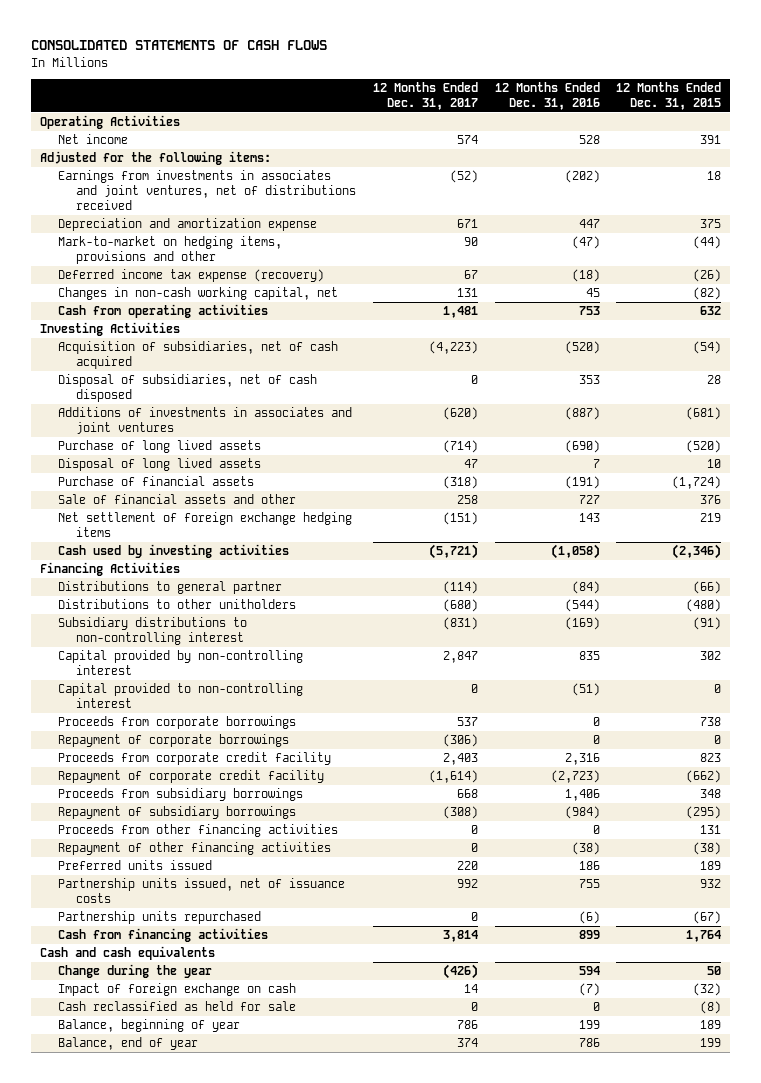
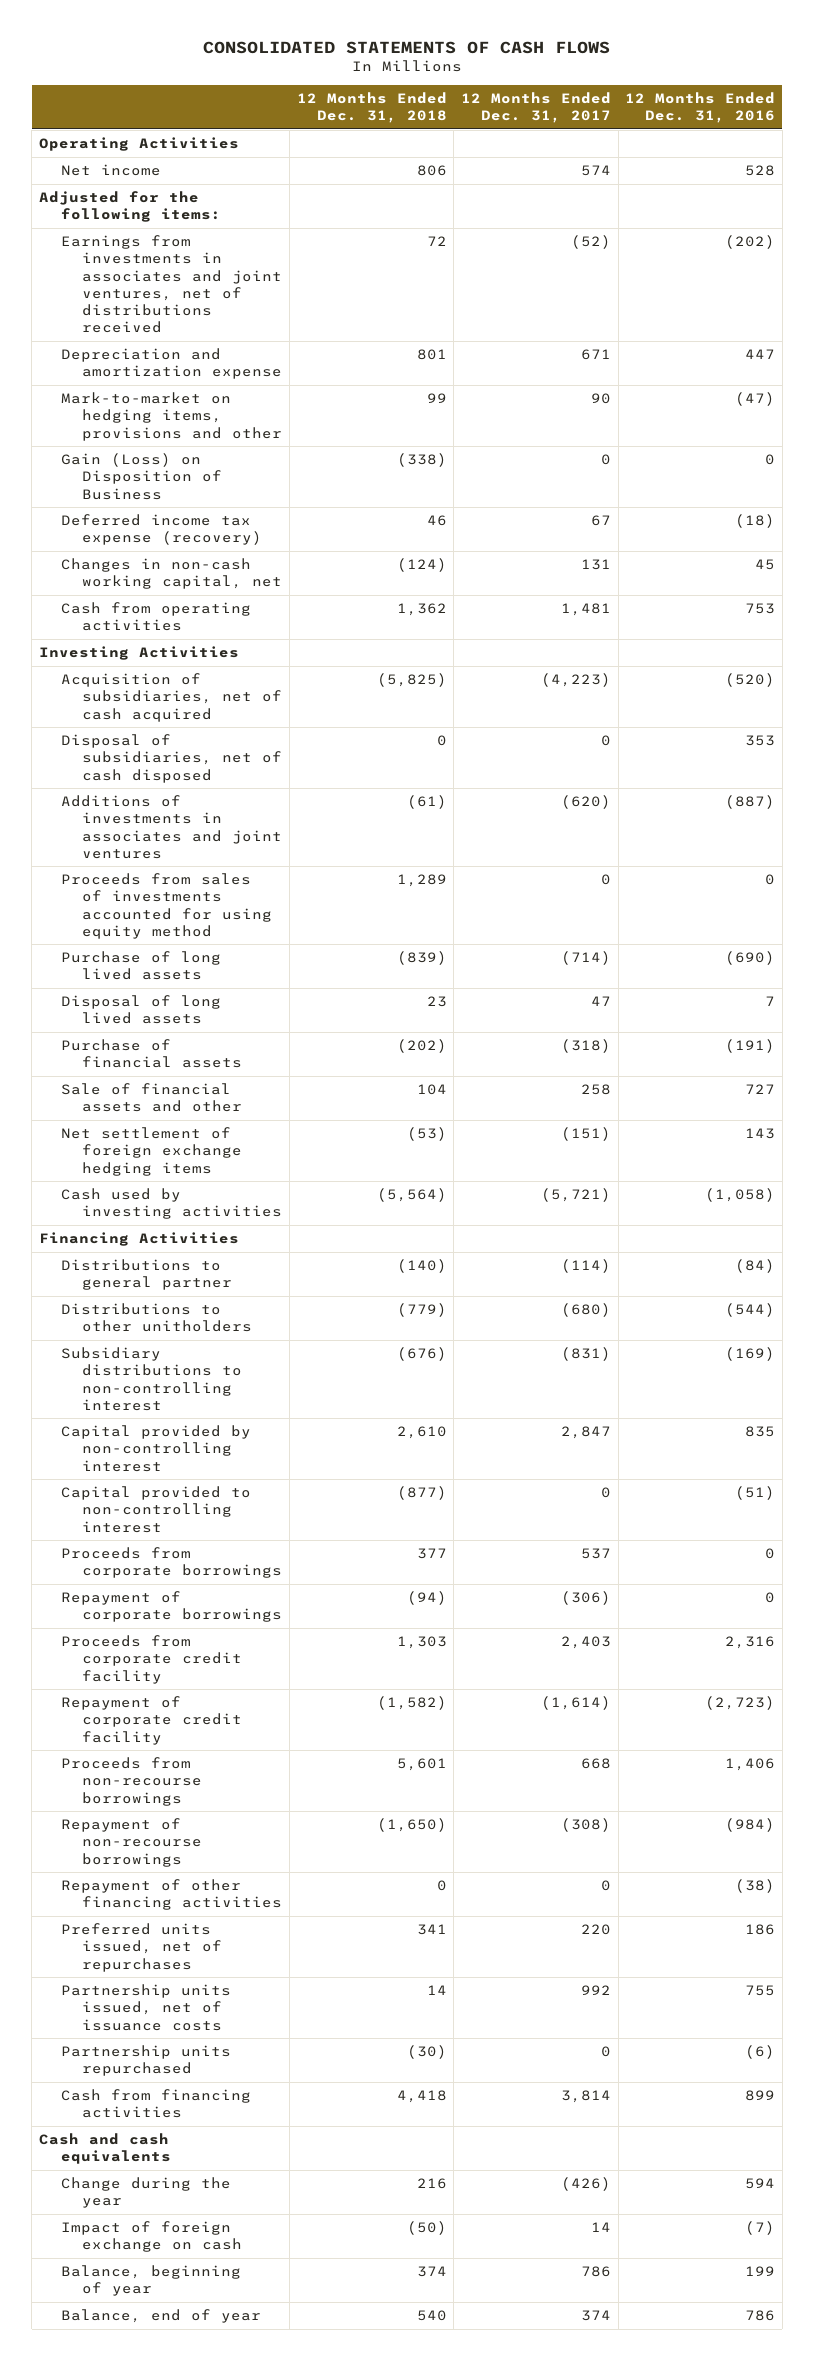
- | 12 Months Ended Dec. 31, 2017 | 12 Months Ended Dec. 31, 2016 | 12 Months Ended Dec. 31, 2015
+ | 12 Months Ended Dec. 31, 2018 | 12 Months Ended Dec. 31, 2017 | 12 Months Ended Dec. 31, 2016
+ Gain (Loss) on Disposition of Business | (338) | 0 | 0
+ Proceeds from sales of investments accounted for using equity method | 1,289 | 0 | 0
- Proceeds from subsidiary borrowings | 668 | 1,406 | 348
- Repayment of subsidiary borrowings | (308) | (984) | (295)
- Proceeds from other financing activities | 0 | 0 | 131
+ Proceeds from non-recourse borrowings | 5,601 | 668 | 1,406
+ Repayment of non-recourse borrowings | (1,650) | (308) | (984)
- Preferred units issued | 220 | 186 | 189
+ Preferred units issued, net of repurchases | 341 | 220 | 186
- Cash reclassified as held for sale | 0 | 0 | (8)

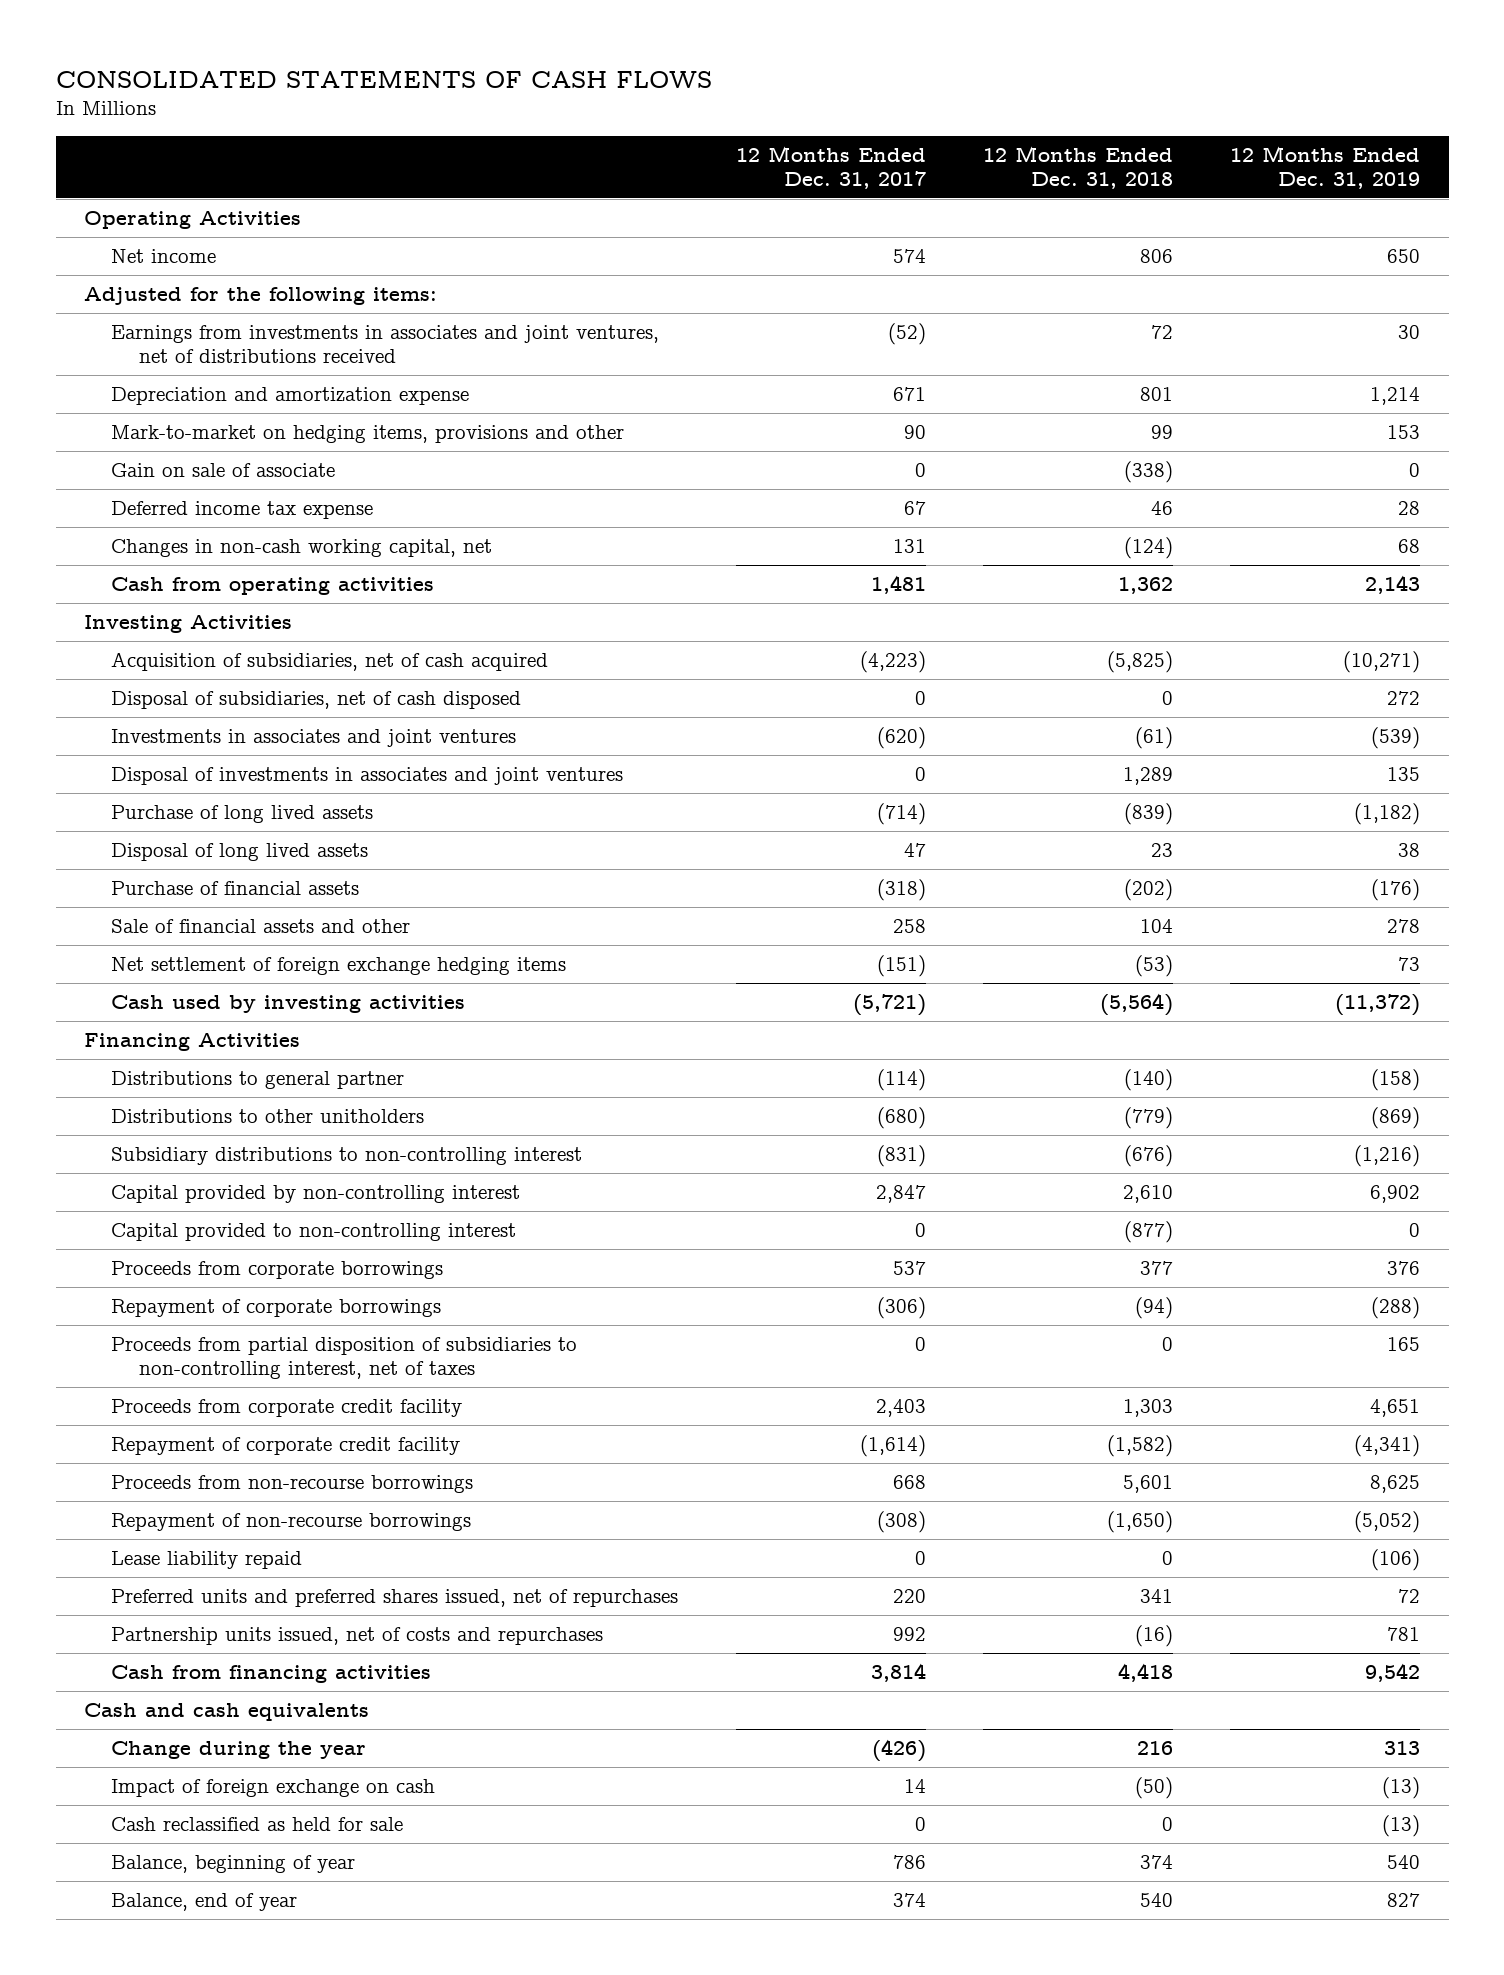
- | 12 Months Ended Dec. 31, 2018 | 12 Months Ended Dec. 31, 2017 | 12 Months Ended Dec. 31, 2016
+ | 12 Months Ended Dec. 31, 2017 | 12 Months Ended Dec. 31, 2018 | 12 Months Ended Dec. 31, 2019
- Gain (Loss) on Disposition of Business | (338) | 0 | 0
- Deferred income tax expense (recovery) | 46 | 67 | (18)
+ Gain on sale of associate | 0 | (338) | 0
+ Deferred income tax expense | 67 | 46 | 28
- Additions of investments in associates and joint ventures | (61) | (620) | (887)
- Proceeds from sales of investments accounted for using equity method | 1,289 | 0 | 0
+ Investments in associates and joint ventures | (620) | (61) | (539)
+ Disposal of investments in associates and joint ventures | 0 | 1,289 | 135
+ Proceeds from partial disposition of subsidiaries to non-controlling interest, net of taxes | 0 | 0 | 165
- Repayment of other financing activities | 0 | 0 | (38)
- Preferred units issued, net of repurchases | 341 | 220 | 186
- Partnership units issued, net of issuance costs | 14 | 992 | 755
- Partnership units repurchased | (30) | 0 | (6)
+ Lease liability repaid | 0 | 0 | (106)
+ Preferred units and preferred shares issued, net of repurchases | 220 | 341 | 72
+ Partnership units issued, net of costs and repurchases | 992 | (16) | 781
+ Cash reclassified as held for sale | 0 | 0 | (13)

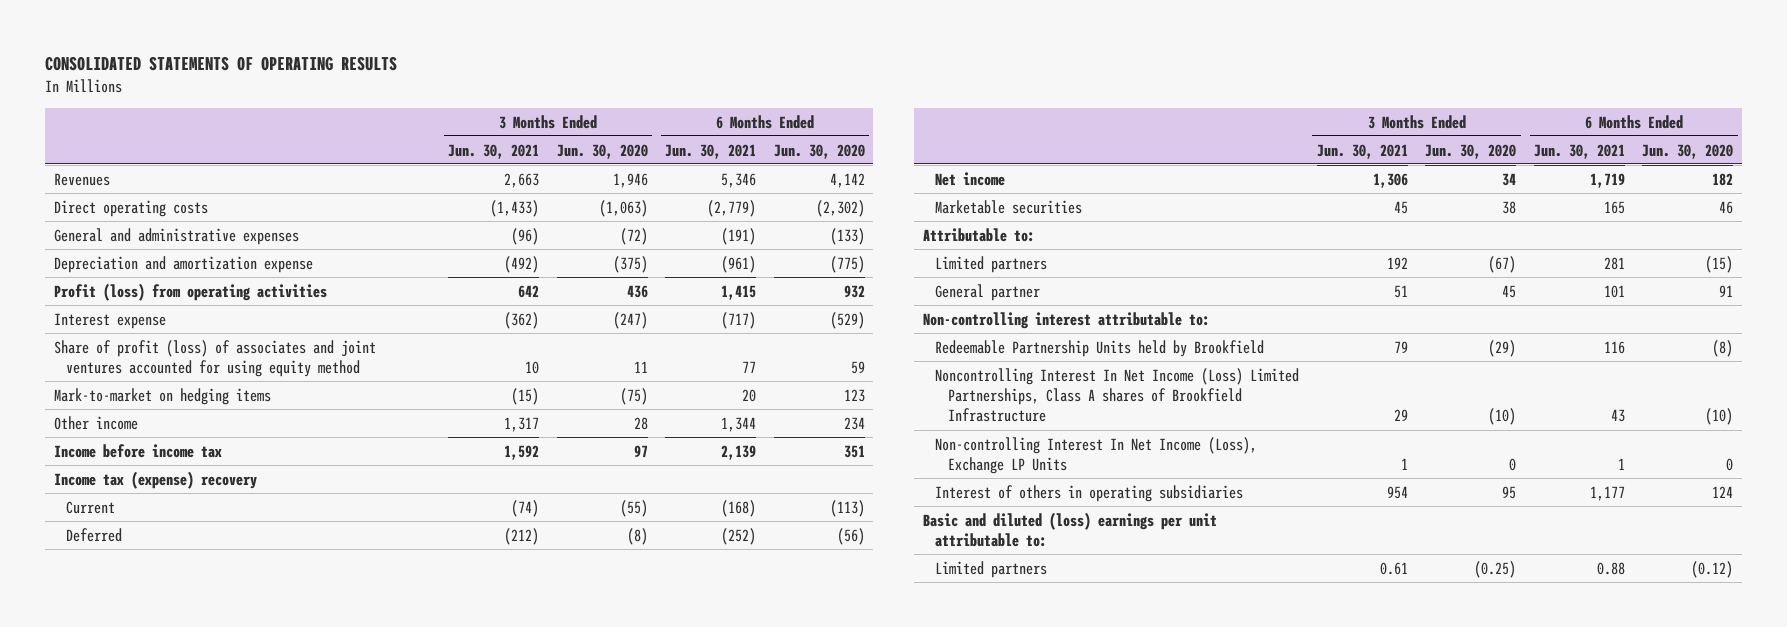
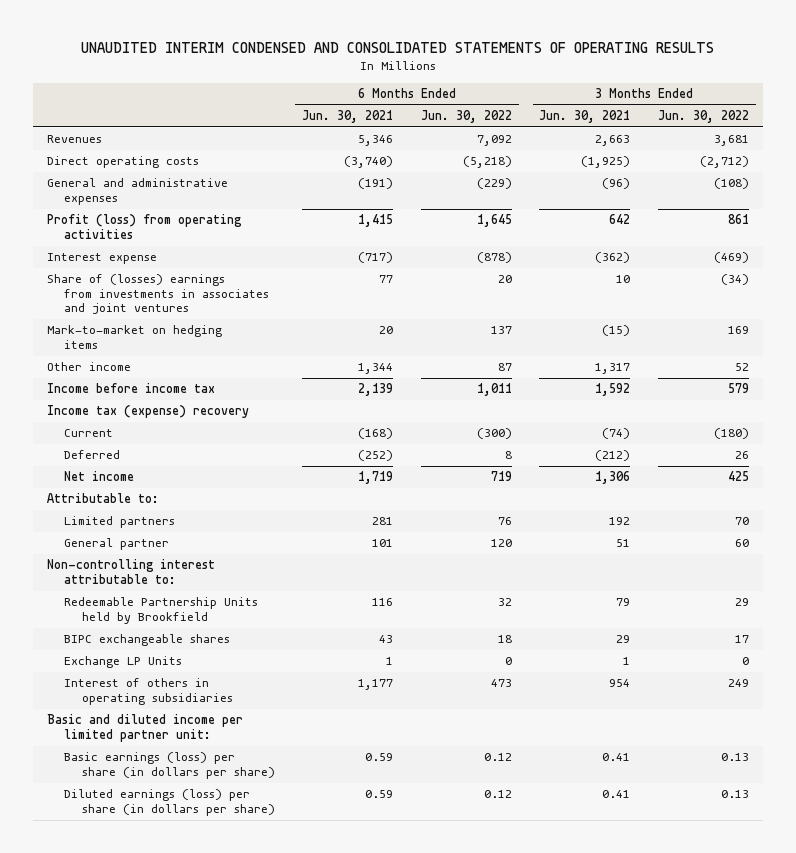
- CONSOLIDATED STATEMENTS OF OPERATING RESULTS
+ UNAUDITED INTERIM CONDENSED AND CONSOLIDATED STATEMENTS OF OPERATING RESULTS
- | 3 Months Ended Jun. 30, 2021 | 3 Months Ended Jun. 30, 2020 | 6 Months Ended Jun. 30, 2021 | 6 Months Ended Jun. 30, 2020
+ | 6 Months Ended Jun. 30, 2021 | 6 Months Ended Jun. 30, 2022 | 3 Months Ended Jun. 30, 2021 | 3 Months Ended Jun. 30, 2022
- Direct operating costs | (1,433) | (1,063) | (2,779) | (2,302)
+ Direct operating costs | (3,740) | (5,218) | (1,925) | (2,712)
- Depreciation and amortization expense | (492) | (375) | (961) | (775)
- Share of profit (loss) of associates and joint ventures accounted for using equity method | 10 | 11 | 77 | 59
+ Share of (losses) earnings from investments in associates and joint ventures | 77 | 20 | 10 | (34)
- Marketable securities | 45 | 38 | 165 | 46
- Noncontrolling Interest In Net Income (Loss) Limited Partnerships, Class A shares of Brookfield Infrastructure | 29 | (10) | 43 | (10)
- Non-controlling Interest In Net Income (Loss), Exchange LP Units | 1 | 0 | 1 | 0
+ BIPC exchangeable shares | 43 | 18 | 29 | 17
+ Exchange LP Units | 1 | 0 | 1 | 0
- Basic and diluted (loss) earnings per unit attributable to:
- Limited partners | 0.61 | (0.25) | 0.88 | (0.12)
+ Basic and diluted income per limited partner unit:
+ Basic earnings (loss) per share (in dollars per share) | 0.59 | 0.12 | 0.41 | 0.13
+ Diluted earnings (loss) per share (in dollars per share) | 0.59 | 0.12 | 0.41 | 0.13

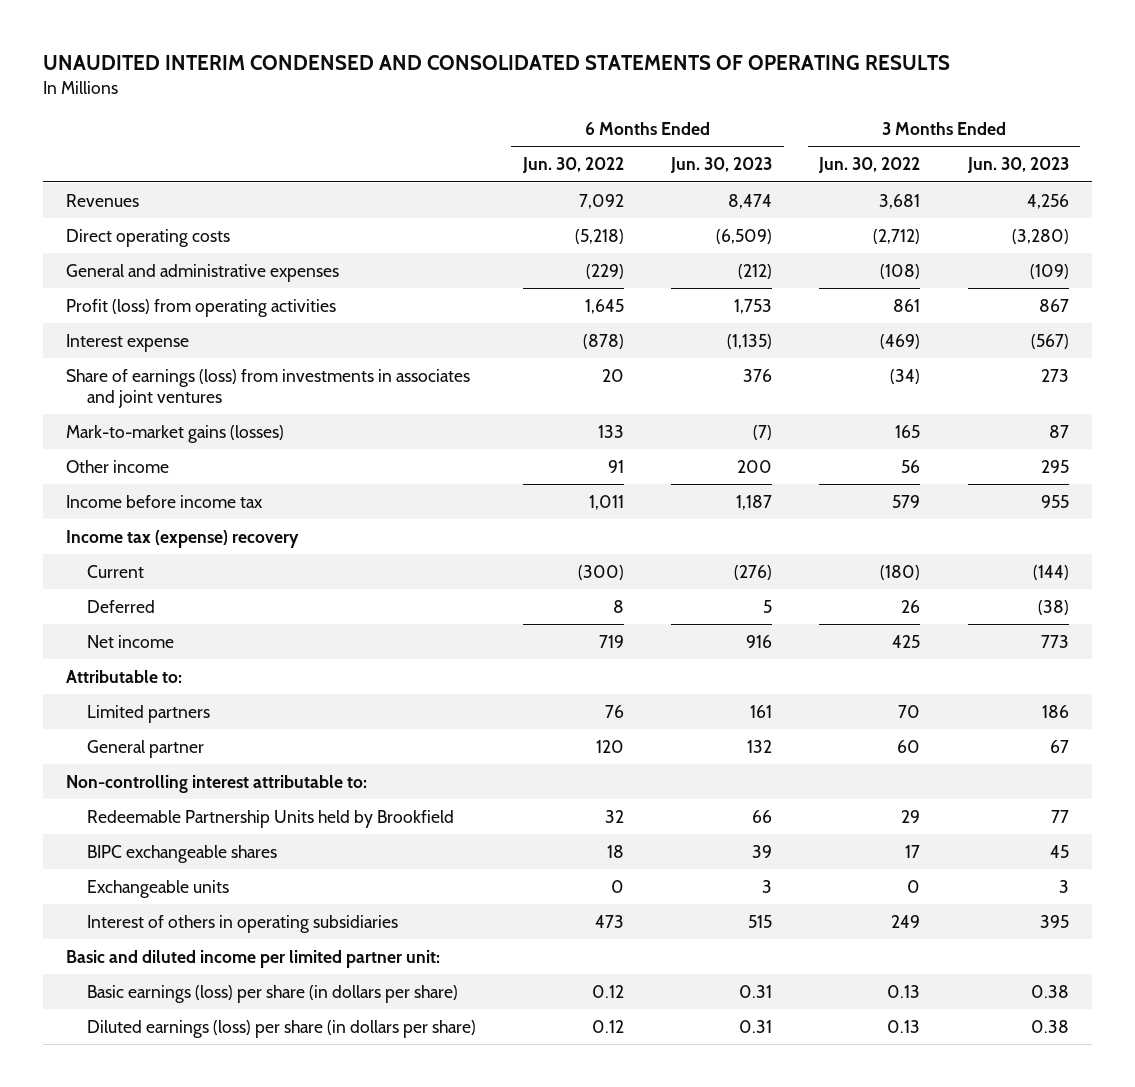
- | 6 Months Ended Jun. 30, 2021 | 6 Months Ended Jun. 30, 2022 | 3 Months Ended Jun. 30, 2021 | 3 Months Ended Jun. 30, 2022
+ | 6 Months Ended Jun. 30, 2022 | 6 Months Ended Jun. 30, 2023 | 3 Months Ended Jun. 30, 2022 | 3 Months Ended Jun. 30, 2023
- Share of (losses) earnings from investments in associates and joint ventures | 77 | 20 | 10 | (34)
- Mark-to-market on hedging items | 20 | 137 | (15) | 169
- Other income | 1,344 | 87 | 1,317 | 52
+ Share of earnings (loss) from investments in associates and joint ventures | 20 | 376 | (34) | 273
+ Mark-to-market gains (losses) | 133 | (7) | 165 | 87
+ Other income | 91 | 200 | 56 | 295
- Exchange LP Units | 1 | 0 | 1 | 0
+ Exchangeable units | 0 | 3 | 0 | 3

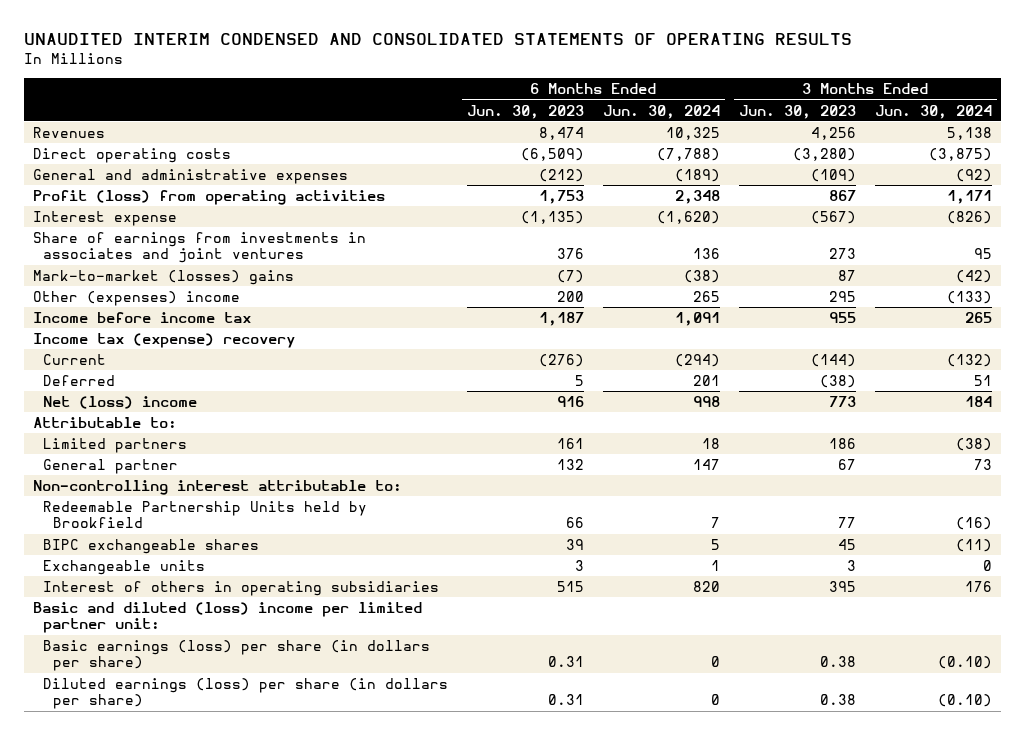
- | 6 Months Ended Jun. 30, 2022 | 6 Months Ended Jun. 30, 2023 | 3 Months Ended Jun. 30, 2022 | 3 Months Ended Jun. 30, 2023
+ | 6 Months Ended Jun. 30, 2023 | 6 Months Ended Jun. 30, 2024 | 3 Months Ended Jun. 30, 2023 | 3 Months Ended Jun. 30, 2024
- Share of earnings (loss) from investments in associates and joint ventures | 20 | 376 | (34) | 273
- Mark-to-market gains (losses) | 133 | (7) | 165 | 87
- Other income | 91 | 200 | 56 | 295
+ Share of earnings from investments in associates and joint ventures | 376 | 136 | 273 | 95
+ Mark-to-market (losses) gains | (7) | (38) | 87 | (42)
+ Other (expenses) income | 200 | 265 | 295 | (133)
- Net income | 719 | 916 | 425 | 773
+ Net (loss) income | 916 | 998 | 773 | 184
- Basic and diluted income per limited partner unit:
+ Basic and diluted (loss) income per limited partner unit:

